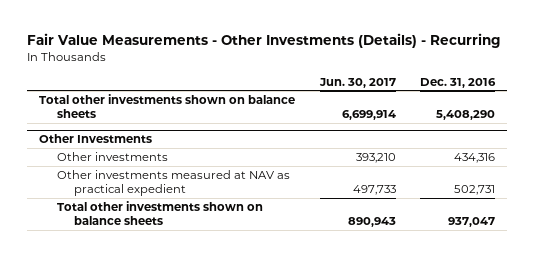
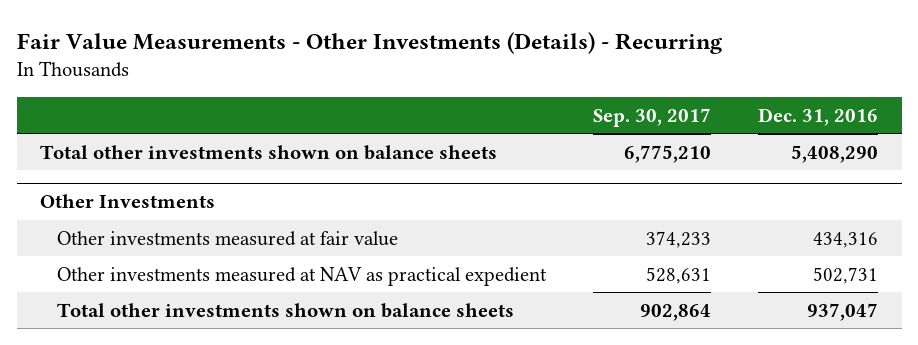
- | Jun. 30, 2017 | Dec. 31, 2016
+ | Sep. 30, 2017 | Dec. 31, 2016
@ Other Investments
- Other investments | 393,210 | 434,316
+ Other investments measured at fair value | 374,233 | 434,316

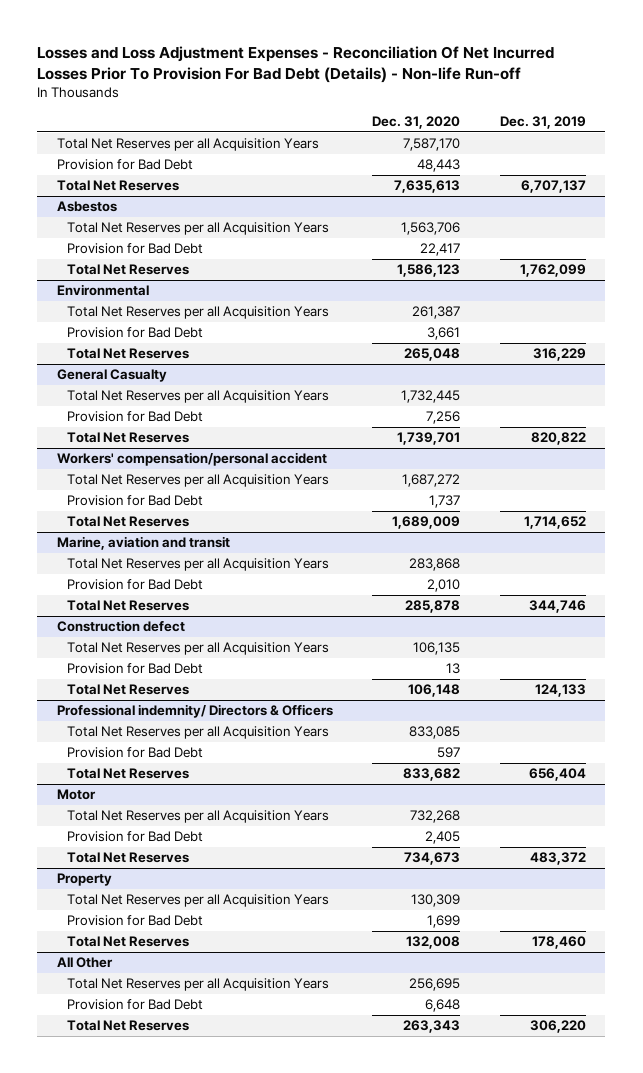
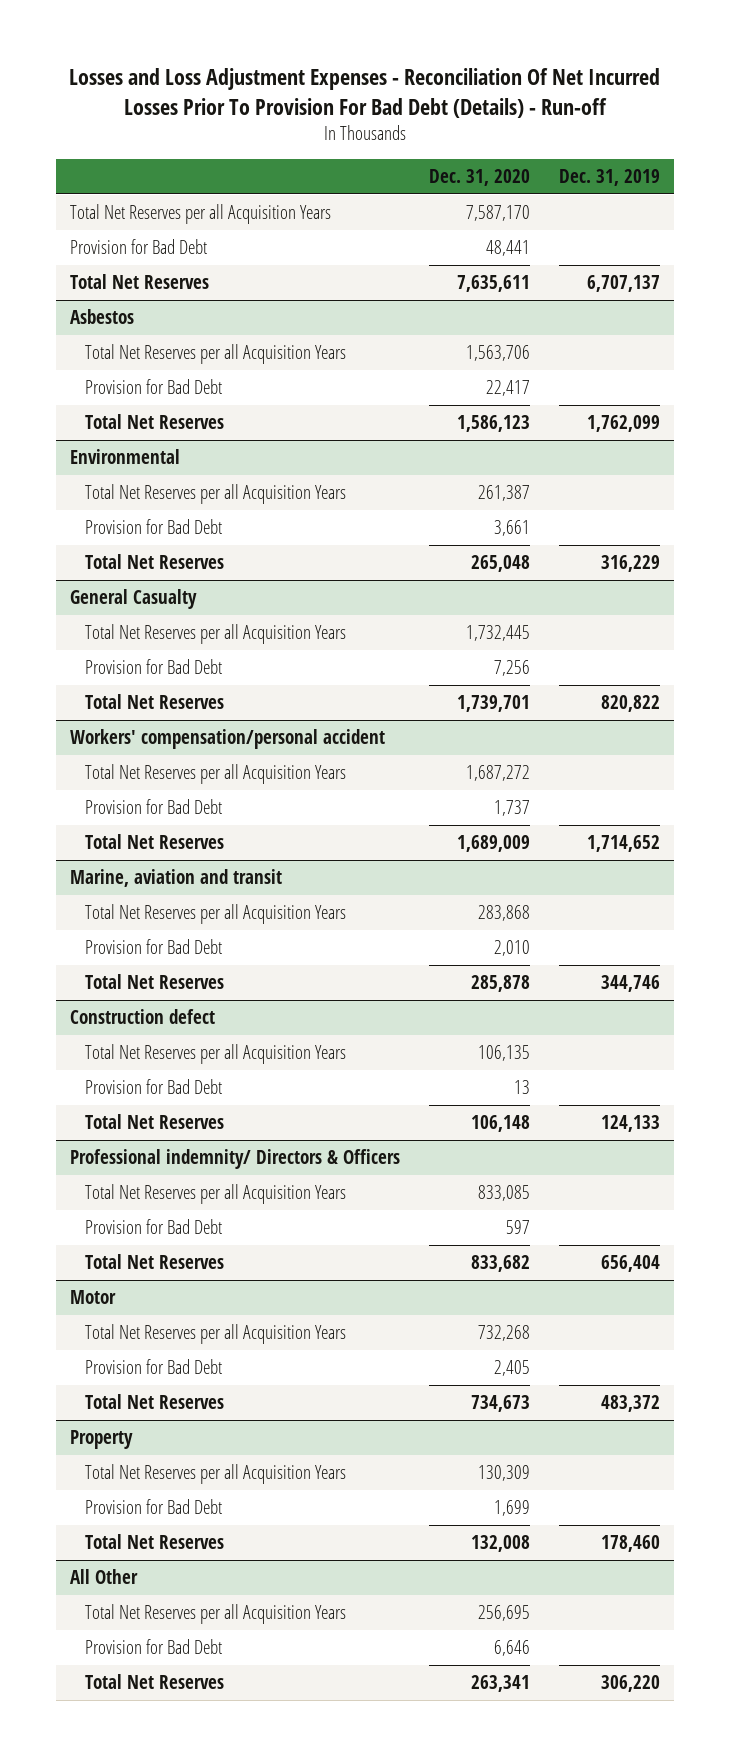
- Losses and Loss Adjustment Expenses - Reconciliation Of Net Incurred Losses Prior To Provision For Bad Debt (Details) - Non-life Run-off
+ Losses and Loss Adjustment Expenses - Reconciliation Of Net Incurred Losses Prior To Provision For Bad Debt (Details) - Run-off
- Provision for Bad Debt | 48,443 |
- Total Net Reserves | 7,635,613 | 6,707,137
+ Provision for Bad Debt | 48,441 |
+ Total Net Reserves | 7,635,611 | 6,707,137
@ All Other
- Provision for Bad Debt | 6,648 |
- Total Net Reserves | 263,343 | 306,220
+ Provision for Bad Debt | 6,646 |
+ Total Net Reserves | 263,341 | 306,220

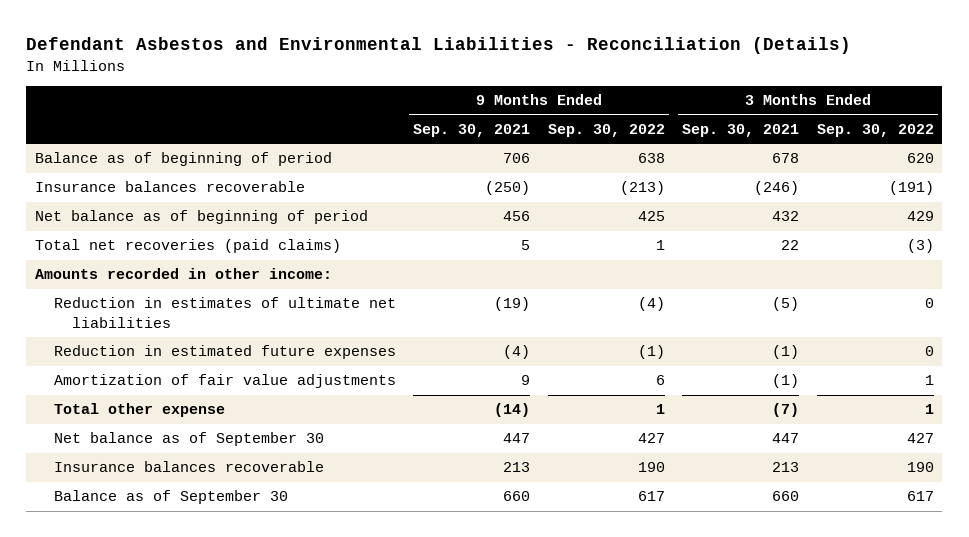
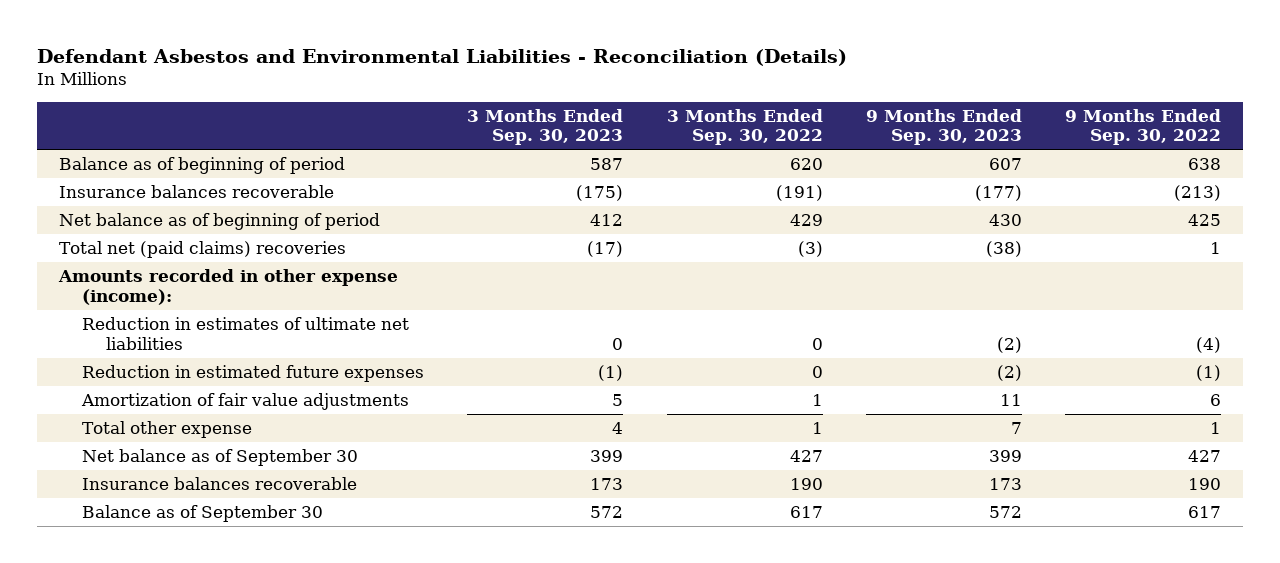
- | 9 Months Ended Sep. 30, 2021 | 9 Months Ended Sep. 30, 2022 | 3 Months Ended Sep. 30, 2021 | 3 Months Ended Sep. 30, 2022
+ | 3 Months Ended Sep. 30, 2023 | 3 Months Ended Sep. 30, 2022 | 9 Months Ended Sep. 30, 2023 | 9 Months Ended Sep. 30, 2022
- Total net recoveries (paid claims) | 5 | 1 | 22 | (3)
- Amounts recorded in other income:
+ Total net (paid claims) recoveries | (17) | (3) | (38) | 1
+ Amounts recorded in other expense (income):

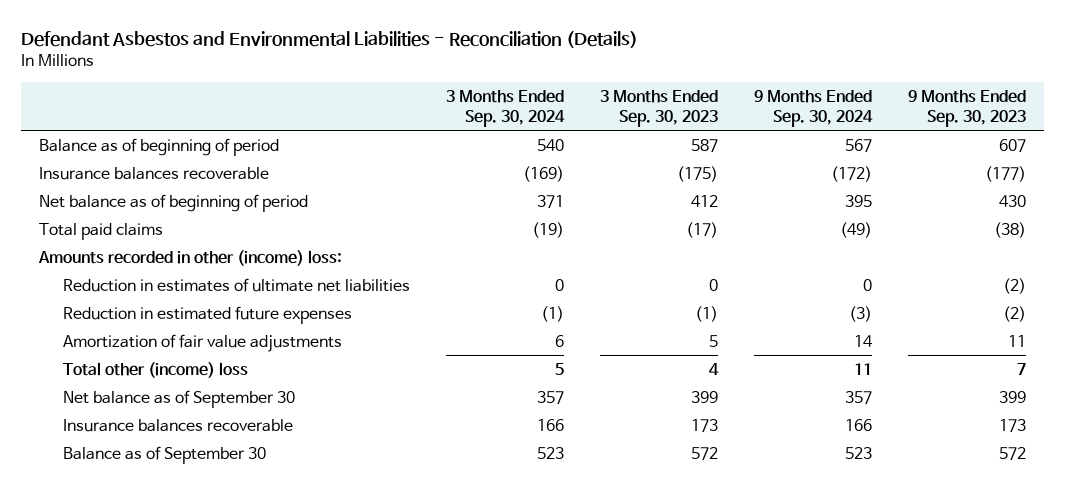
- | 3 Months Ended Sep. 30, 2023 | 3 Months Ended Sep. 30, 2022 | 9 Months Ended Sep. 30, 2023 | 9 Months Ended Sep. 30, 2022
+ | 3 Months Ended Sep. 30, 2024 | 3 Months Ended Sep. 30, 2023 | 9 Months Ended Sep. 30, 2024 | 9 Months Ended Sep. 30, 2023
- Total net (paid claims) recoveries | (17) | (3) | (38) | 1
- Amounts recorded in other expense (income):
+ Total paid claims | (19) | (17) | (49) | (38)
+ Amounts recorded in other (income) loss:
- Total other expense | 4 | 1 | 7 | 1
+ Total other (income) loss | 5 | 4 | 11 | 7

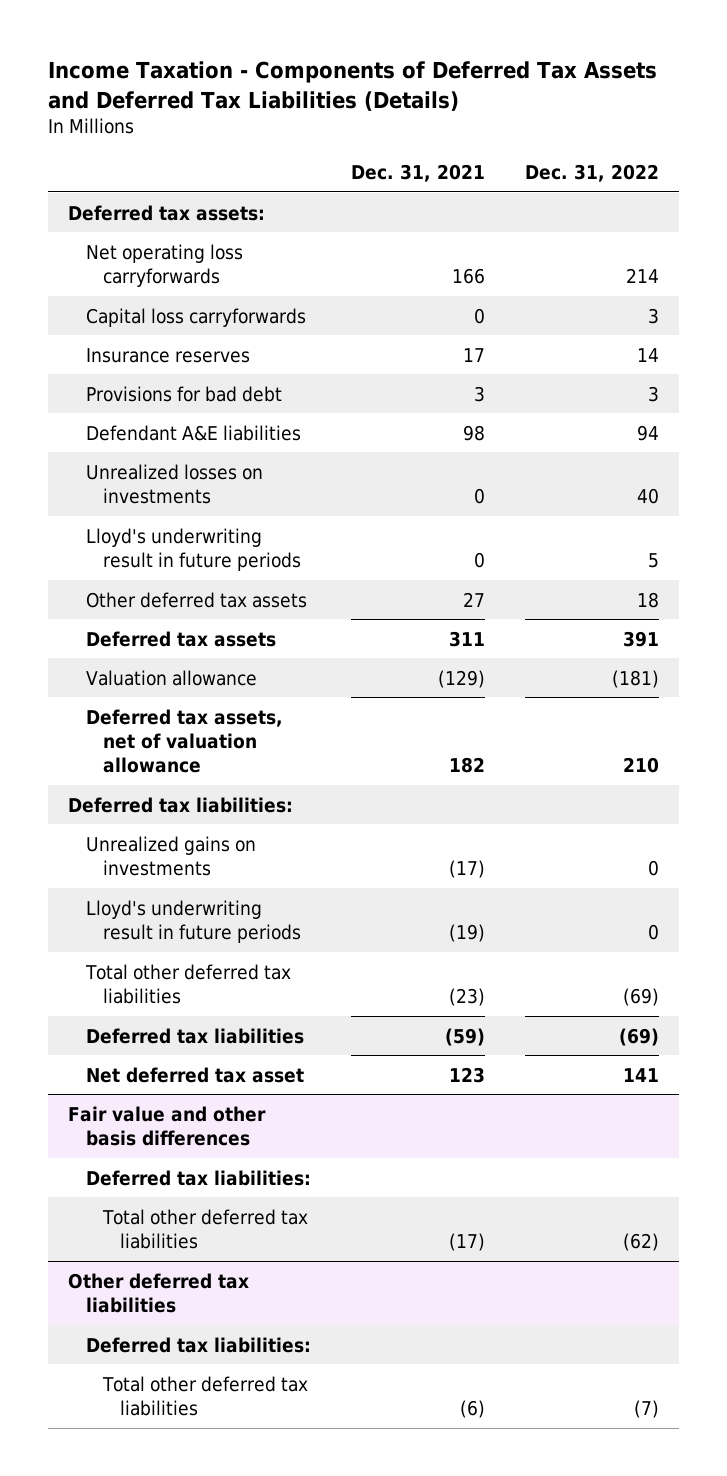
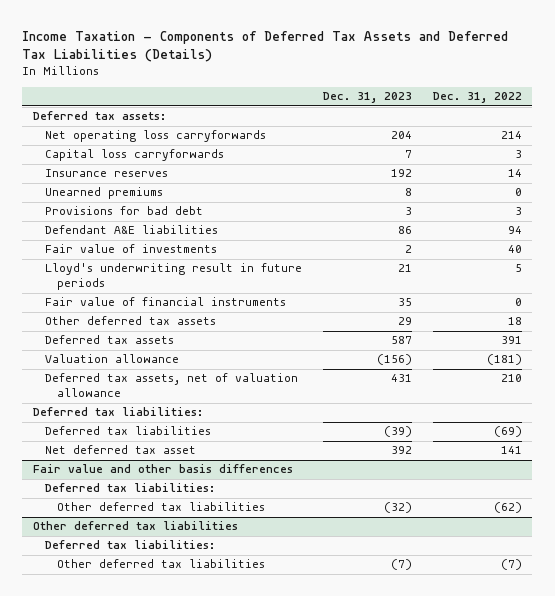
- | Dec. 31, 2021 | Dec. 31, 2022
+ | Dec. 31, 2023 | Dec. 31, 2022
+ Unearned premiums | 8 | 0
- Unrealized losses on investments | 0 | 40
+ Fair value of investments | 2 | 40
+ Fair value of financial instruments | 35 | 0
- Unrealized gains on investments | (17) | 0
- Lloyd's underwriting result in future periods | (19) | 0
- Total other deferred tax liabilities | (23) | (69)
@ Fair value and other basis differences
- Total other deferred tax liabilities | (17) | (62)
+ Other deferred tax liabilities | (32) | (62)
@ Other deferred tax liabilities
- Total other deferred tax liabilities | (6) | (7)
+ Other deferred tax liabilities | (7) | (7)

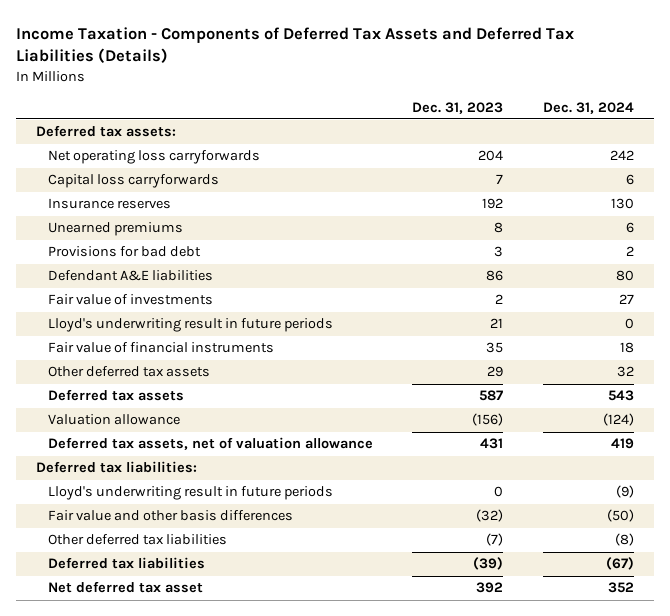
- | Dec. 31, 2023 | Dec. 31, 2022
+ | Dec. 31, 2023 | Dec. 31, 2024
+ Lloyd's underwriting result in future periods | 0 | (9)
+ Fair value and other basis differences | (32) | (50)
+ Other deferred tax liabilities | (7) | (8)
- Fair value and other basis differences
- Deferred tax liabilities:
- Other deferred tax liabilities | (32) | (62)
- Other deferred tax liabilities
- Deferred tax liabilities:
- Other deferred tax liabilities | (7) | (7)

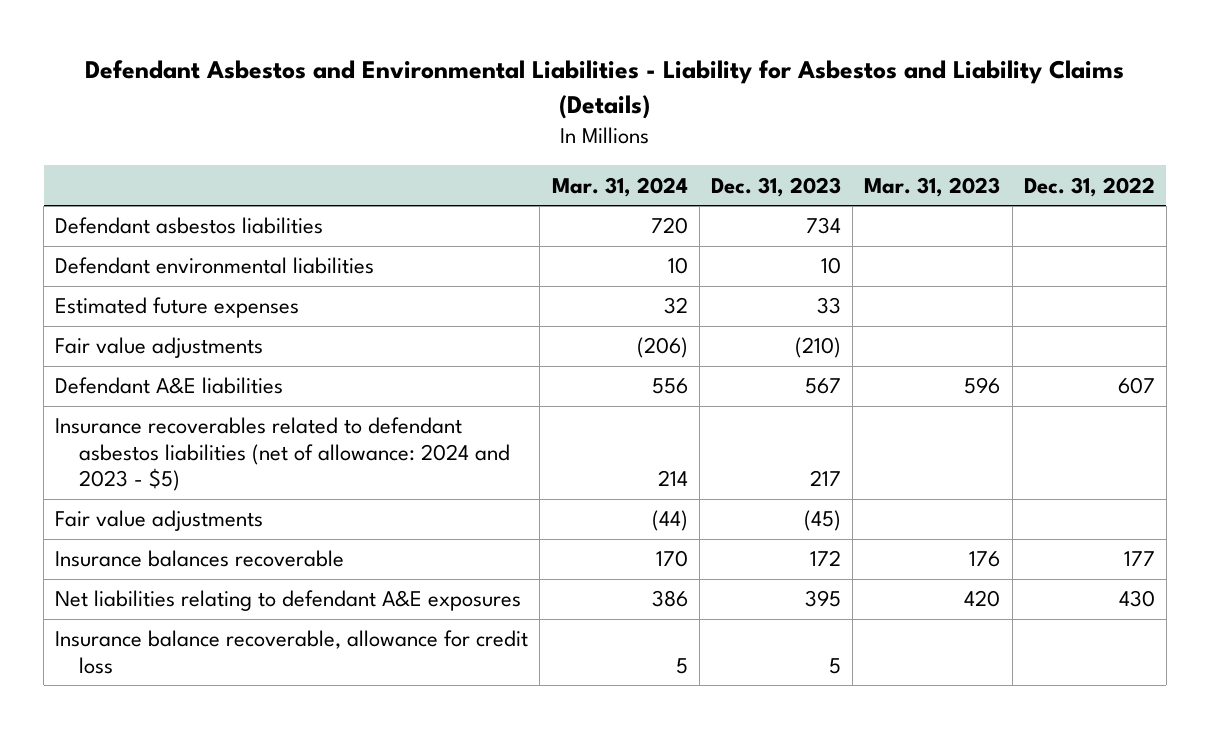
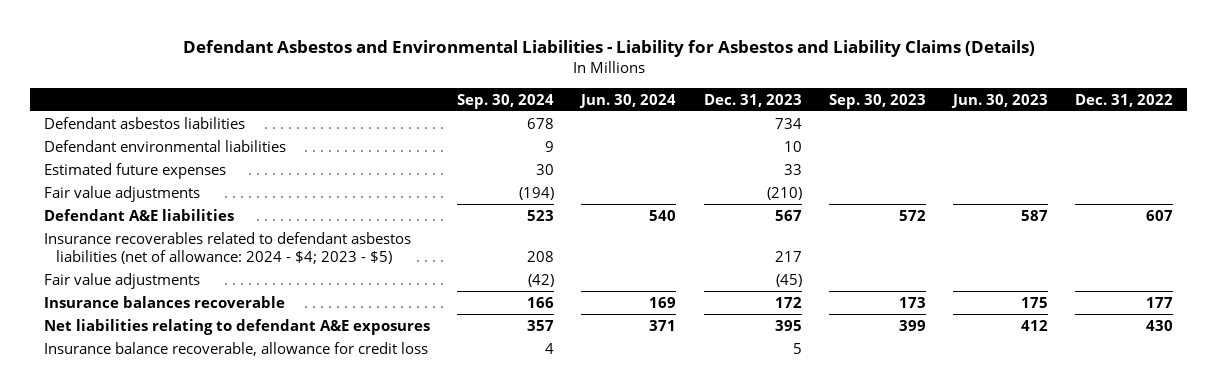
- | Mar. 31, 2024 | Dec. 31, 2023 | Mar. 31, 2023 | Dec. 31, 2022
+ | Sep. 30, 2024 | Jun. 30, 2024 | Dec. 31, 2023 | Sep. 30, 2023 | Jun. 30, 2023 | Dec. 31, 2022
- Insurance recoverables related to defendant asbestos liabilities (net of allowance: 2024 and 2023 - $5) | 214 | 217 | |
+ Insurance recoverables related to defendant asbestos liabilities (net of allowance: 2024 - $4; 2023 - $5) | 208 | | 217 | | |

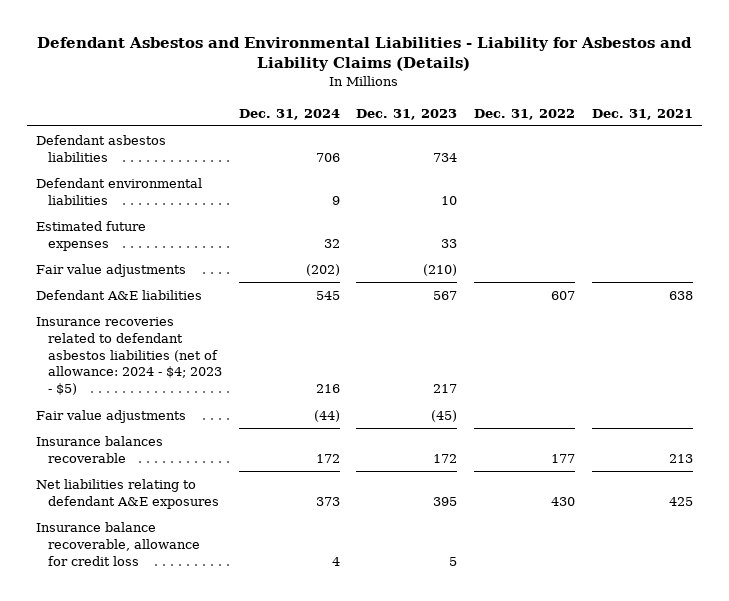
- | Sep. 30, 2024 | Jun. 30, 2024 | Dec. 31, 2023 | Sep. 30, 2023 | Jun. 30, 2023 | Dec. 31, 2022
+ | Dec. 31, 2024 | Dec. 31, 2023 | Dec. 31, 2022 | Dec. 31, 2021
- Insurance recoverables related to defendant asbestos liabilities (net of allowance: 2024 - $4; 2023 - $5) | 208 | | 217 | | |
+ Insurance recoveries related to defendant asbestos liabilities (net of allowance: 2024 - $4; 2023 - $5) | 216 | 217 | |

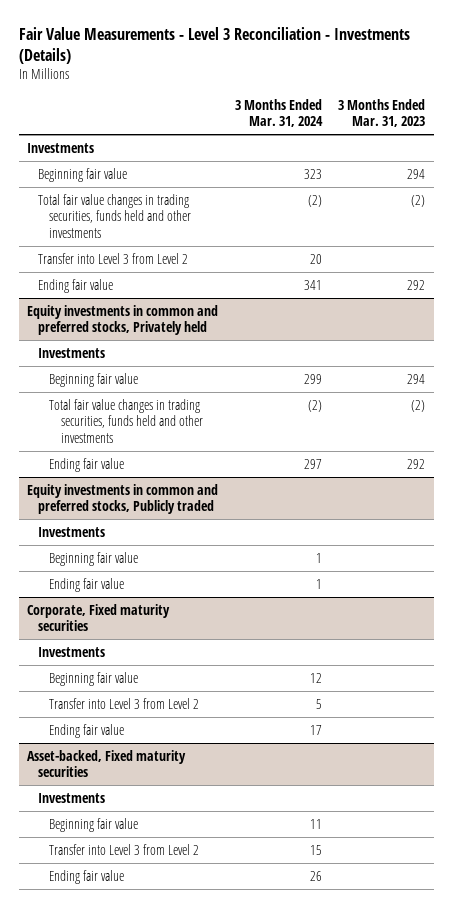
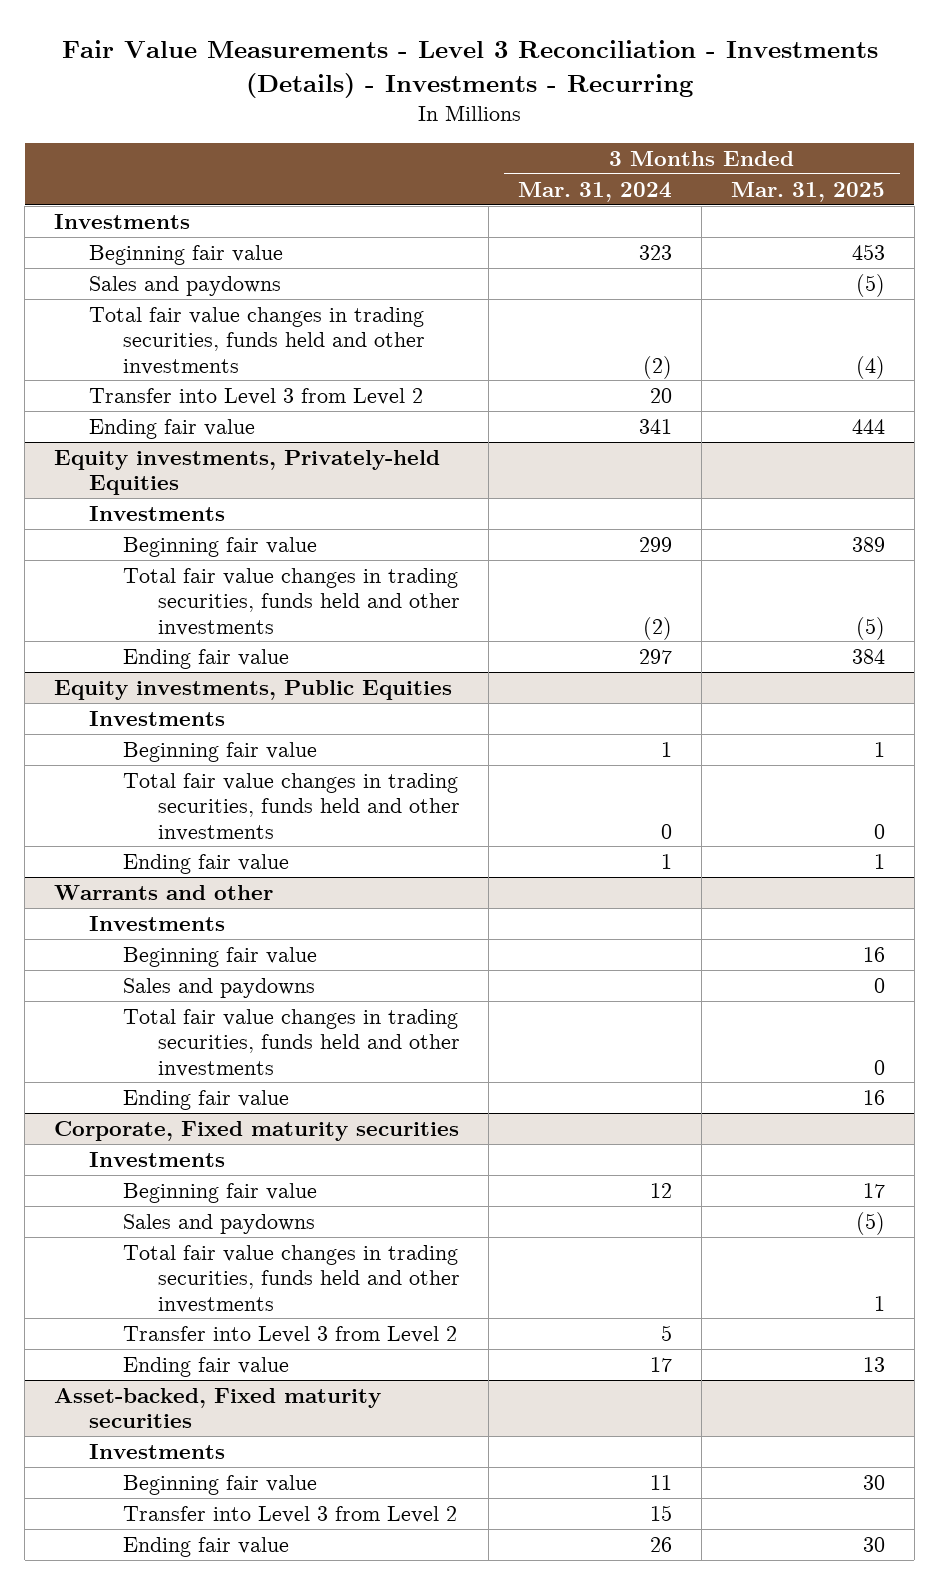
- Fair Value Measurements - Level 3 Reconciliation - Investments (Details)
+ Fair Value Measurements - Level 3 Reconciliation - Investments (Details) - Investments - Recurring
- | 3 Months Ended Mar. 31, 2024 | 3 Months Ended Mar. 31, 2023
+ | 3 Months Ended Mar. 31, 2024 | 3 Months Ended Mar. 31, 2025
+ Sales and paydowns | | (5)
- Equity investments in common and preferred stocks, Privately held
+ Equity investments, Privately-held Equities
- Equity investments in common and preferred stocks, Publicly traded
+ Equity investments, Public Equities
+ Total fair value changes in trading securities, funds held and other investments | 0 | 0
+ Warrants and other
+ Investments
+ Beginning fair value | | 16
+ Sales and paydowns | | 0
+ Total fair value changes in trading securities, funds held and other investments | | 0
+ Ending fair value | | 16
@ Corporate, Fixed maturity securities
+ Sales and paydowns | | (5)
+ Total fair value changes in trading securities, funds held and other investments | | 1

